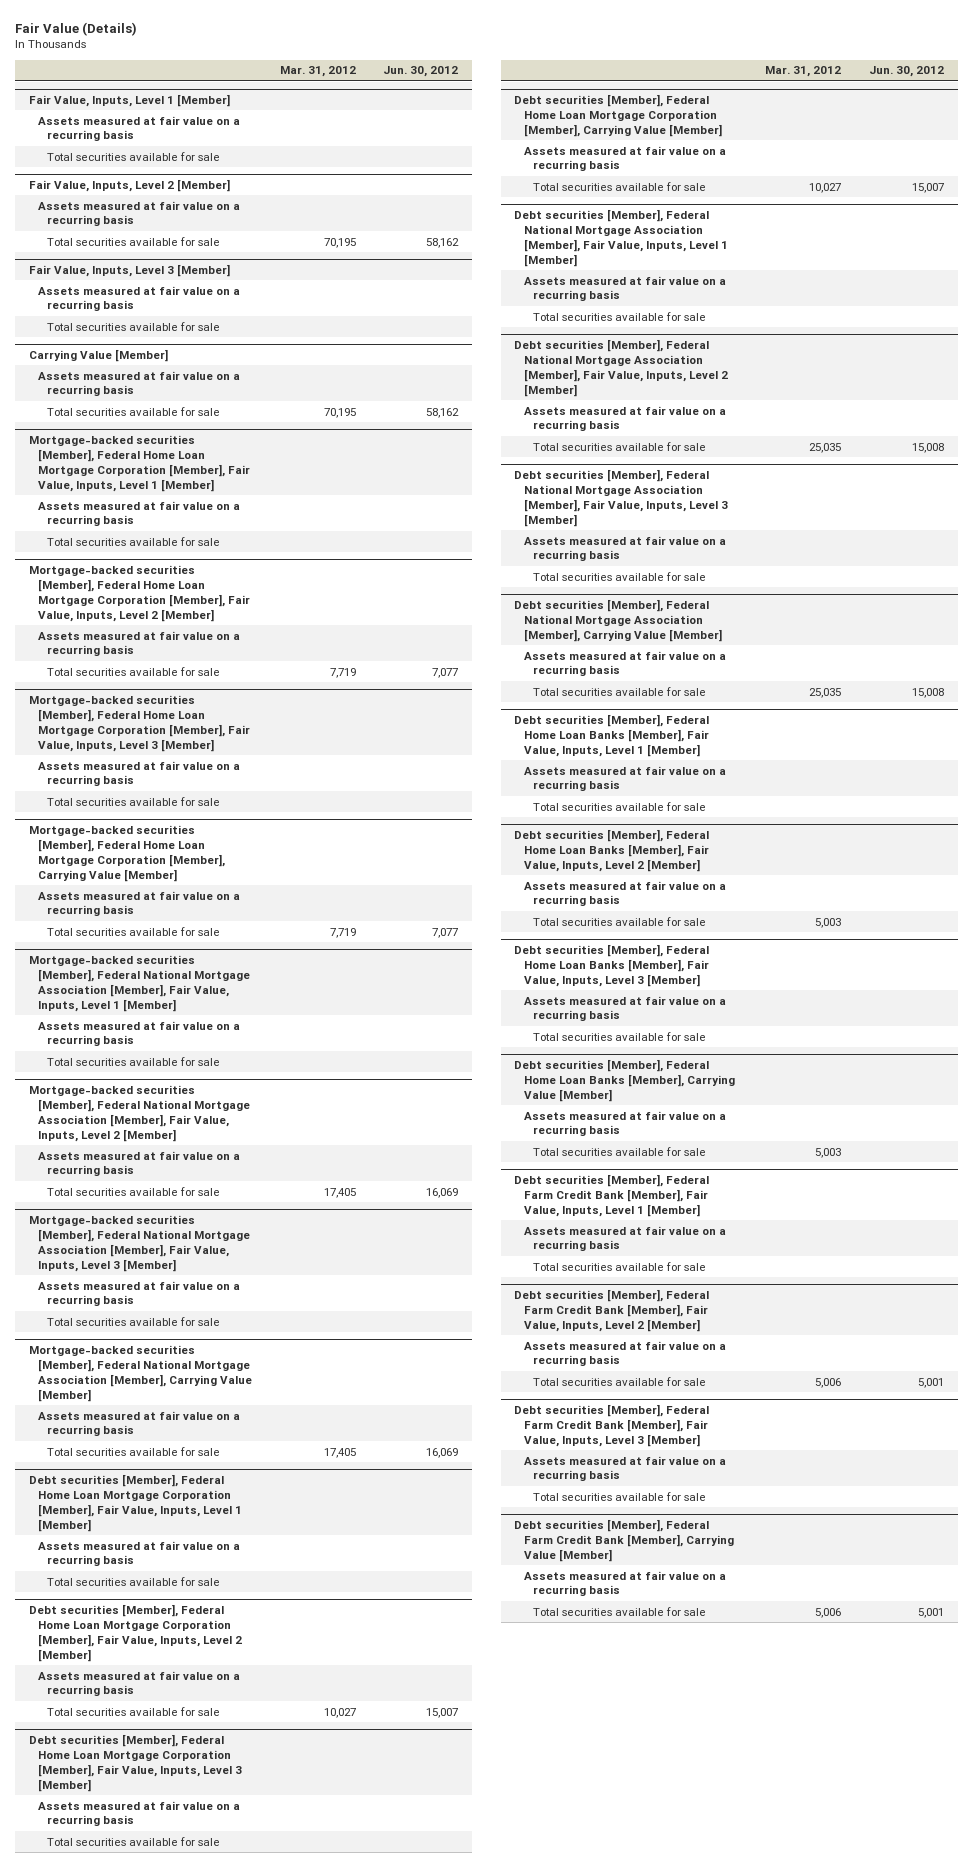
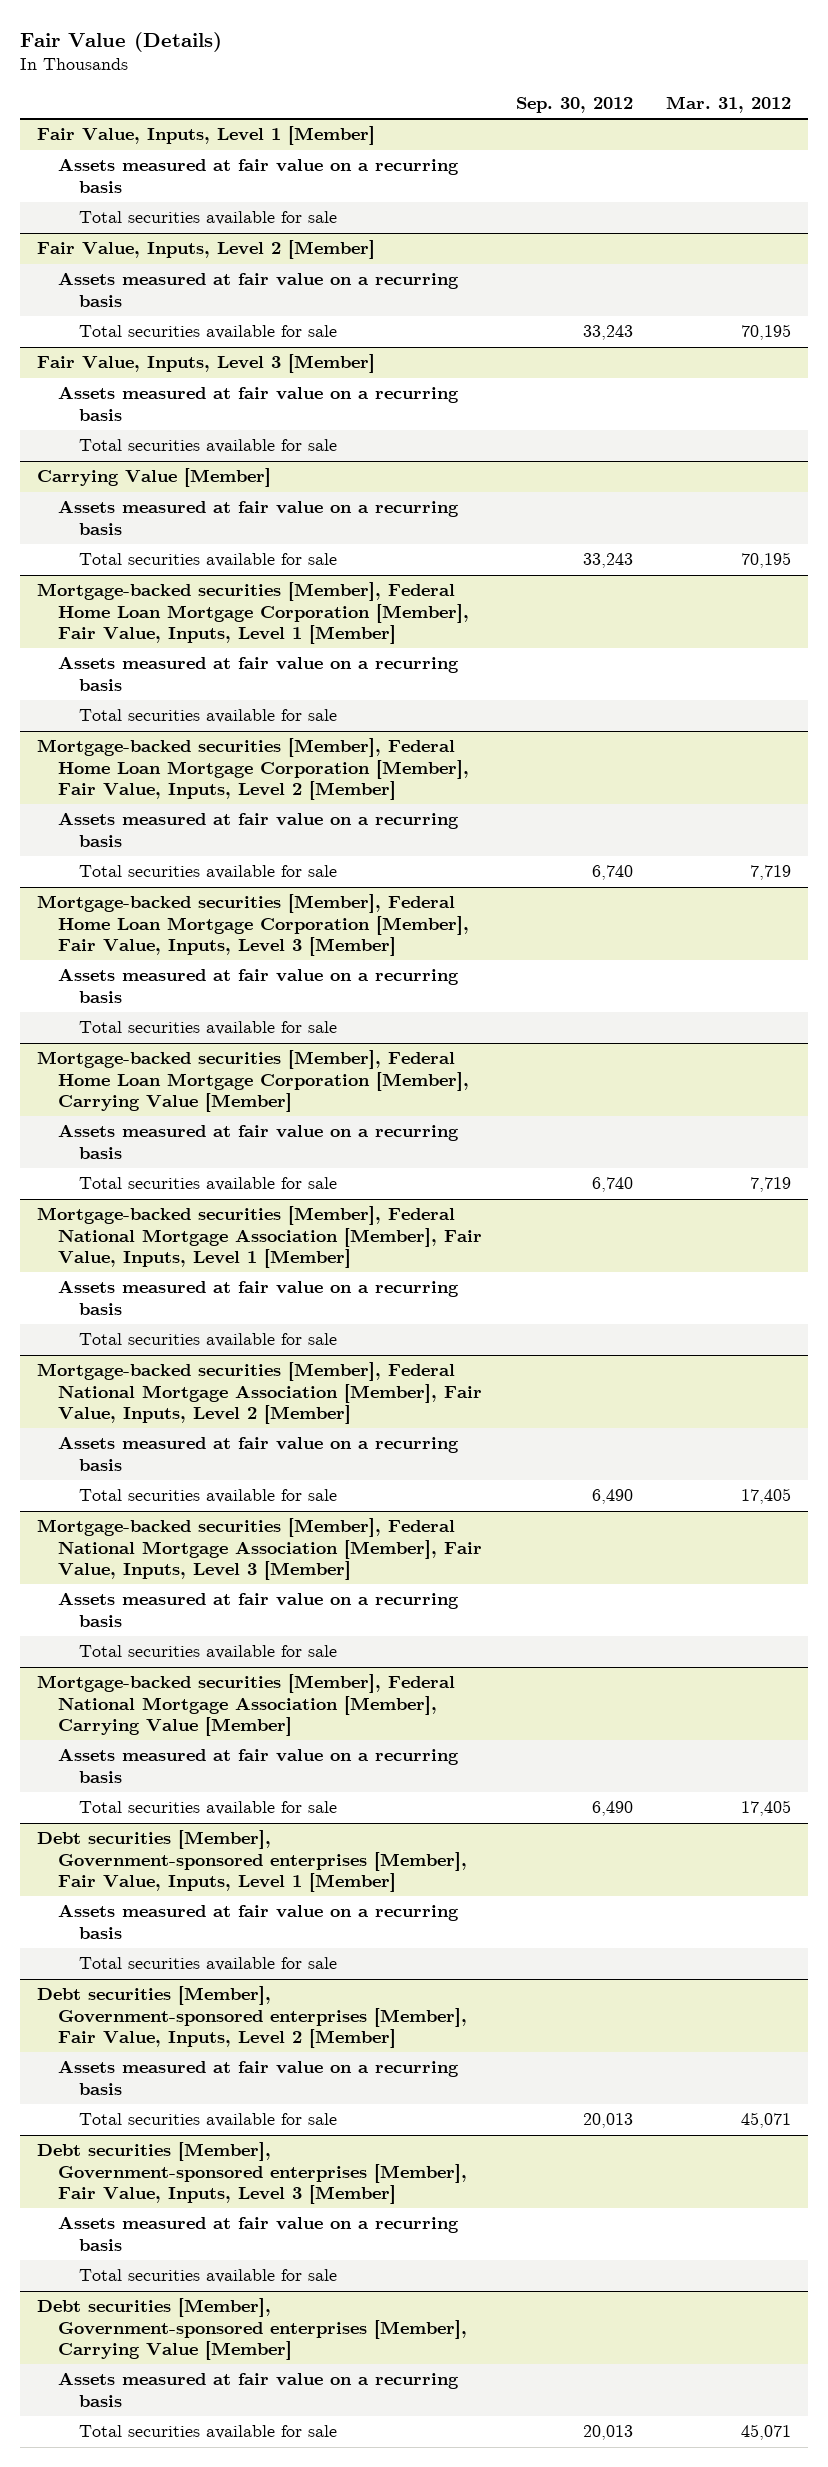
- | Mar. 31, 2012 | Jun. 30, 2012
+ | Sep. 30, 2012 | Mar. 31, 2012
- Debt securities [Member], Federal Home Loan Mortgage Corporation [Member], Fair Value, Inputs, Level 1 [Member]
- Assets measured at fair value on a recurring basis
- Total securities available for sale
- Debt securities [Member], Federal Home Loan Mortgage Corporation [Member], Fair Value, Inputs, Level 2 [Member]
- Assets measured at fair value on a recurring basis
- Total securities available for sale | 10,027 | 15,007
- Debt securities [Member], Federal Home Loan Mortgage Corporation [Member], Fair Value, Inputs, Level 3 [Member]
- Assets measured at fair value on a recurring basis
- Total securities available for sale
- Debt securities [Member], Federal Home Loan Mortgage Corporation [Member], Carrying Value [Member]
- Assets measured at fair value on a recurring basis
- Total securities available for sale | 10,027 | 15,007
- Debt securities [Member], Federal National Mortgage Association [Member], Fair Value, Inputs, Level 1 [Member]
- Assets measured at fair value on a recurring basis
- Total securities available for sale
- Debt securities [Member], Federal National Mortgage Association [Member], Fair Value, Inputs, Level 2 [Member]
- Assets measured at fair value on a recurring basis
- Total securities available for sale | 25,035 | 15,008
- Debt securities [Member], Federal National Mortgage Association [Member], Fair Value, Inputs, Level 3 [Member]
- Assets measured at fair value on a recurring basis
- Total securities available for sale
- Debt securities [Member], Federal National Mortgage Association [Member], Carrying Value [Member]
- Assets measured at fair value on a recurring basis
- Total securities available for sale | 25,035 | 15,008
- Debt securities [Member], Federal Home Loan Banks [Member], Fair Value, Inputs, Level 1 [Member]
- Assets measured at fair value on a recurring basis
- Total securities available for sale
- Debt securities [Member], Federal Home Loan Banks [Member], Fair Value, Inputs, Level 2 [Member]
- Assets measured at fair value on a recurring basis
- Total securities available for sale | 5,003 |
- Debt securities [Member], Federal Home Loan Banks [Member], Fair Value, Inputs, Level 3 [Member]
- Assets measured at fair value on a recurring basis
- Total securities available for sale
- Debt securities [Member], Federal Home Loan Banks [Member], Carrying Value [Member]
- Assets measured at fair value on a recurring basis
- Total securities available for sale | 5,003 |
- Debt securities [Member], Federal Farm Credit Bank [Member], Fair Value, Inputs, Level 1 [Member]
+ Debt securities [Member], Government-sponsored enterprises [Member], Fair Value, Inputs, Level 1 [Member]
- Debt securities [Member], Federal Farm Credit Bank [Member], Fair Value, Inputs, Level 2 [Member]
+ Debt securities [Member], Government-sponsored enterprises [Member], Fair Value, Inputs, Level 2 [Member]
- Total securities available for sale | 5,006 | 5,001
- Debt securities [Member], Federal Farm Credit Bank [Member], Fair Value, Inputs, Level 3 [Member]
+ Total securities available for sale | 20,013 | 45,071
+ Debt securities [Member], Government-sponsored enterprises [Member], Fair Value, Inputs, Level 3 [Member]
- Debt securities [Member], Federal Farm Credit Bank [Member], Carrying Value [Member]
+ Debt securities [Member], Government-sponsored enterprises [Member], Carrying Value [Member]
- Total securities available for sale | 5,006 | 5,001
+ Total securities available for sale | 20,013 | 45,071

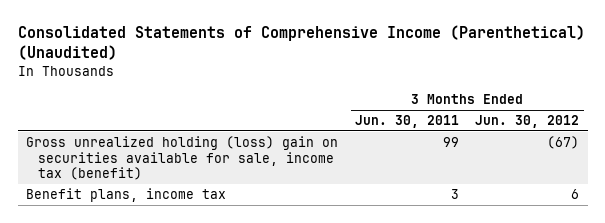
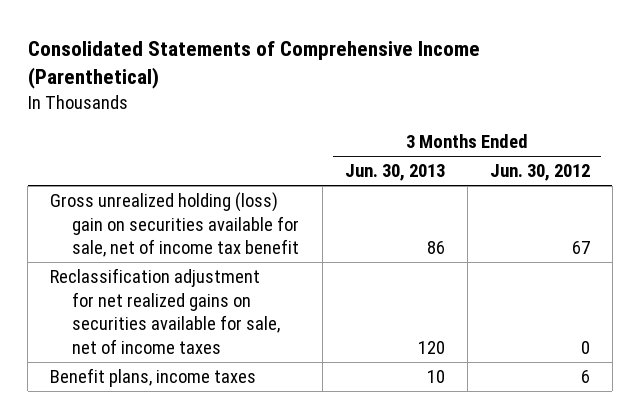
- Consolidated Statements of Comprehensive Income (Parenthetical) (Unaudited)
+ Consolidated Statements of Comprehensive Income (Parenthetical)
- | 3 Months Ended Jun. 30, 2011 | 3 Months Ended Jun. 30, 2012
+ | 3 Months Ended Jun. 30, 2013 | 3 Months Ended Jun. 30, 2012
- Gross unrealized holding (loss) gain on securities available for sale, income tax (benefit) | 99 | (67)
- Benefit plans, income tax | 3 | 6
+ Gross unrealized holding (loss) gain on securities available for sale, net of income tax benefit | 86 | 67
+ Reclassification adjustment for net realized gains on securities available for sale, net of income taxes | 120 | 0
+ Benefit plans, income taxes | 10 | 6

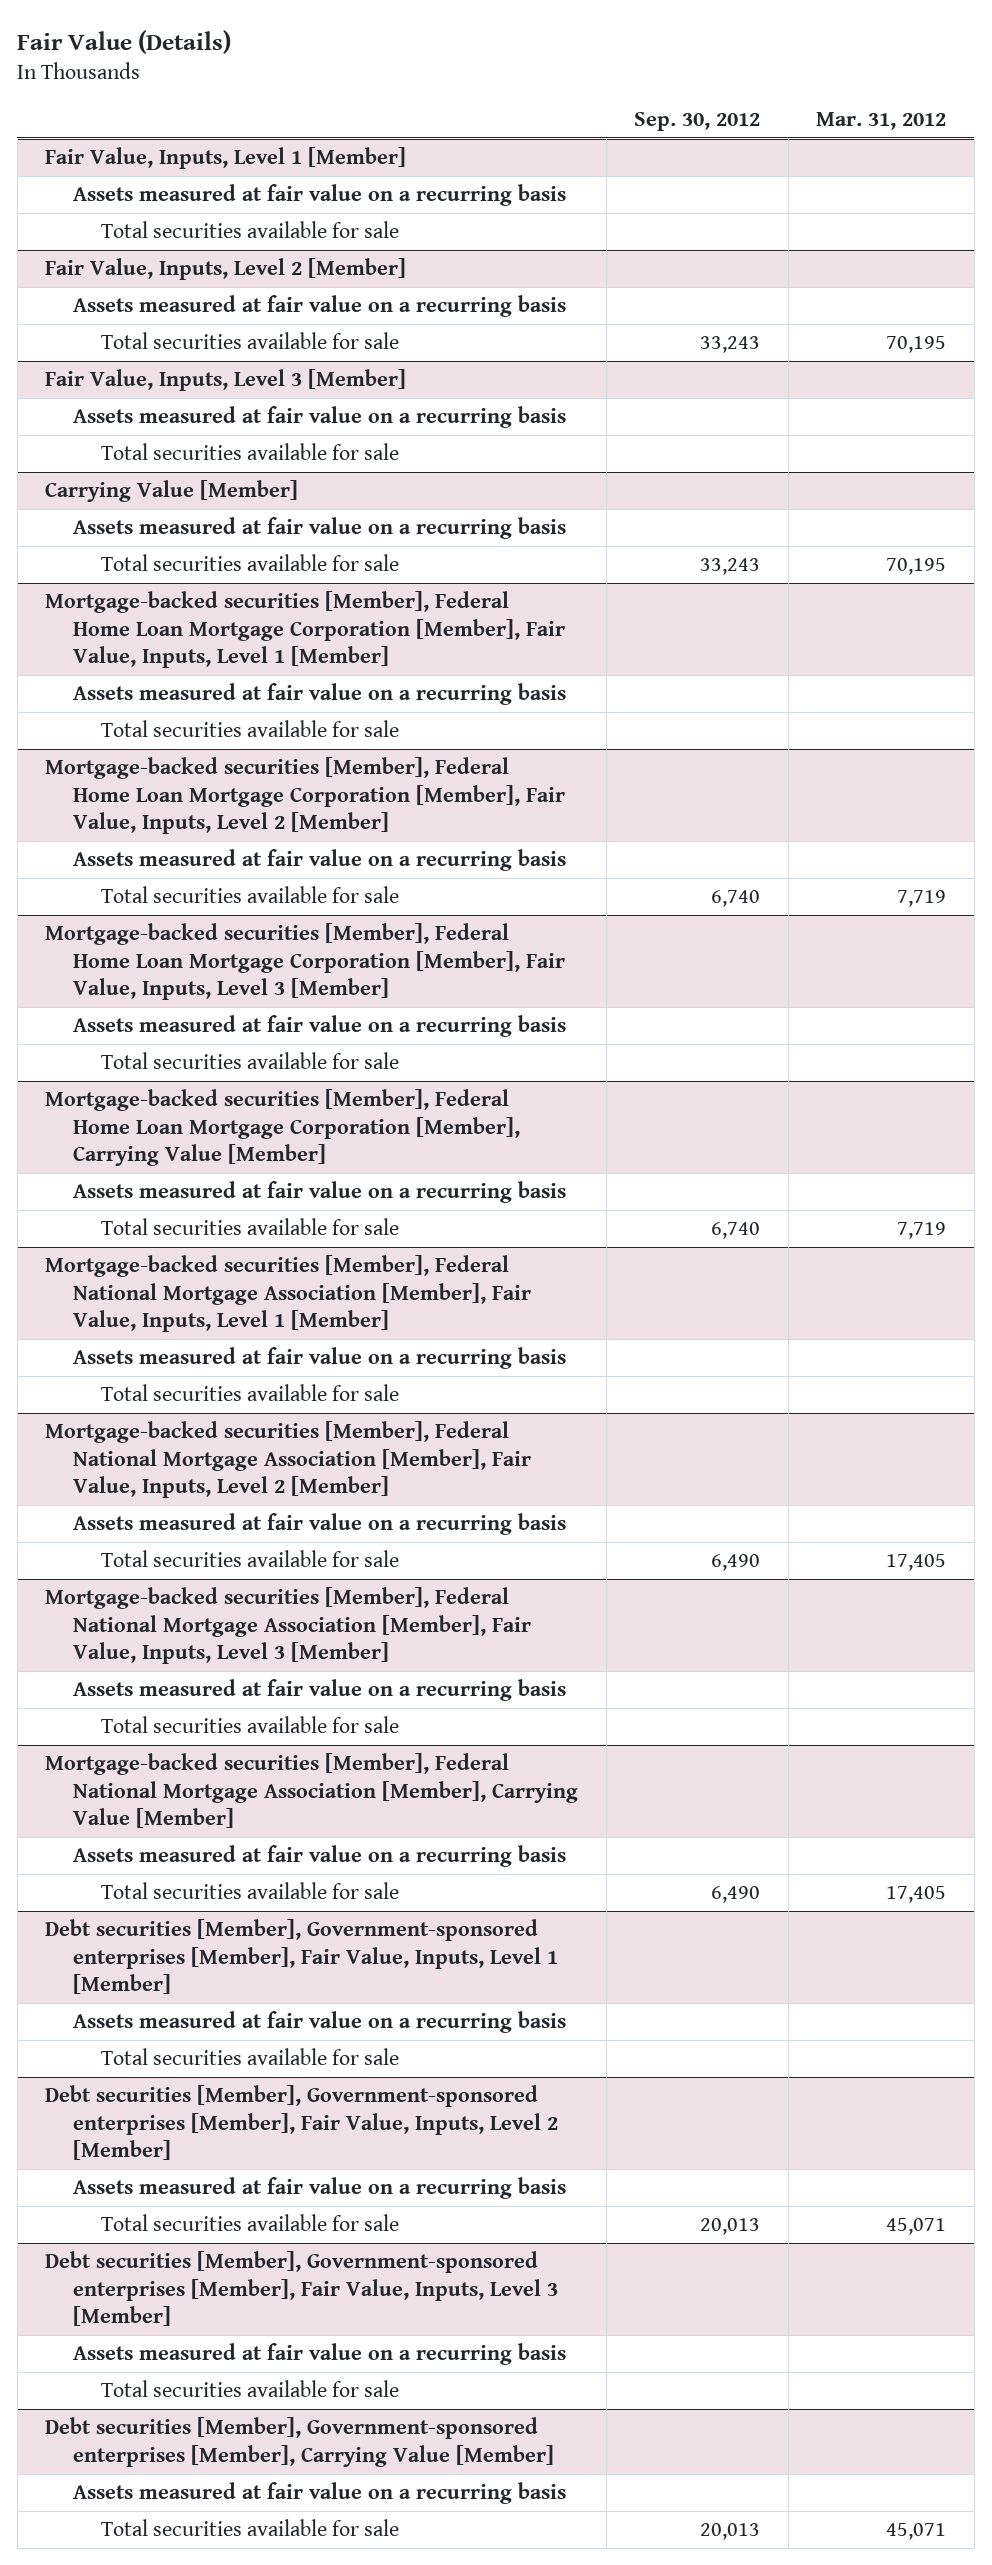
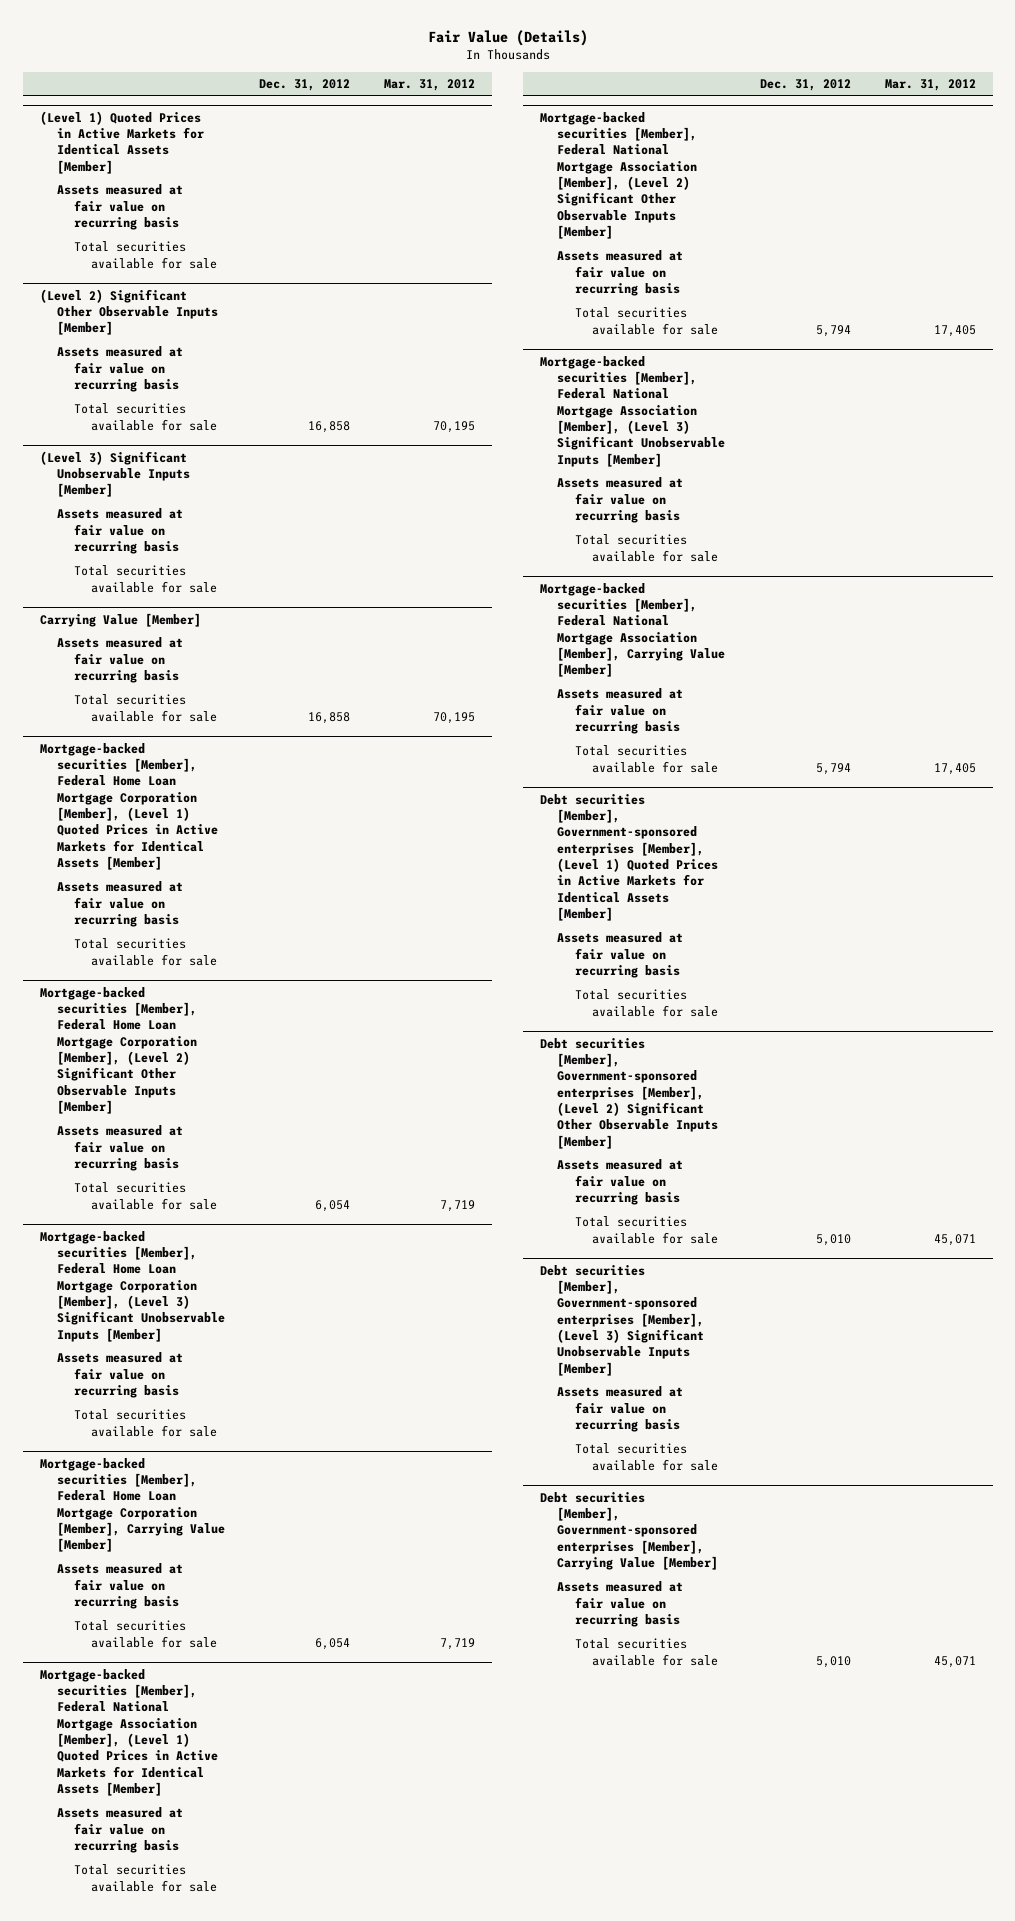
- | Sep. 30, 2012 | Mar. 31, 2012
+ | Dec. 31, 2012 | Mar. 31, 2012
- Fair Value, Inputs, Level 1 [Member]
- Assets measured at fair value on a recurring basis
+ (Level 1) Quoted Prices in Active Markets for Identical Assets [Member]
+ Assets measured at fair value on recurring basis
- Fair Value, Inputs, Level 2 [Member]
- Assets measured at fair value on a recurring basis
+ (Level 2) Significant Other Observable Inputs [Member]
+ Assets measured at fair value on recurring basis
- Fair Value, Inputs, Level 3 [Member]
- Assets measured at fair value on a recurring basis
+ (Level 3) Significant Unobservable Inputs [Member]
+ Assets measured at fair value on recurring basis
@ Carrying Value [Member]
- Assets measured at fair value on a recurring basis
+ Assets measured at fair value on recurring basis
- Mortgage-backed securities [Member], Federal Home Loan Mortgage Corporation [Member], Fair Value, Inputs, Level 1 [Member]
- Assets measured at fair value on a recurring basis
+ Mortgage-backed securities [Member], Federal Home Loan Mortgage Corporation [Member], (Level 1) Quoted Prices in Active Markets for Identical Assets [Member]
+ Assets measured at fair value on recurring basis
- Mortgage-backed securities [Member], Federal Home Loan Mortgage Corporation [Member], Fair Value, Inputs, Level 2 [Member]
- Assets measured at fair value on a recurring basis
+ Mortgage-backed securities [Member], Federal Home Loan Mortgage Corporation [Member], (Level 2) Significant Other Observable Inputs [Member]
+ Assets measured at fair value on recurring basis
- Mortgage-backed securities [Member], Federal Home Loan Mortgage Corporation [Member], Fair Value, Inputs, Level 3 [Member]
- Assets measured at fair value on a recurring basis
+ Mortgage-backed securities [Member], Federal Home Loan Mortgage Corporation [Member], (Level 3) Significant Unobservable Inputs [Member]
+ Assets measured at fair value on recurring basis
@ Mortgage-backed securities [Member], Federal Home Loan Mortgage Corporation [Member], Carrying Value [Member]
- Assets measured at fair value on a recurring basis
+ Assets measured at fair value on recurring basis
- Mortgage-backed securities [Member], Federal National Mortgage Association [Member], Fair Value, Inputs, Level 1 [Member]
- Assets measured at fair value on a recurring basis
+ Mortgage-backed securities [Member], Federal National Mortgage Association [Member], (Level 1) Quoted Prices in Active Markets for Identical Assets [Member]
+ Assets measured at fair value on recurring basis
- Mortgage-backed securities [Member], Federal National Mortgage Association [Member], Fair Value, Inputs, Level 2 [Member]
- Assets measured at fair value on a recurring basis
+ Mortgage-backed securities [Member], Federal National Mortgage Association [Member], (Level 2) Significant Other Observable Inputs [Member]
+ Assets measured at fair value on recurring basis
- Mortgage-backed securities [Member], Federal National Mortgage Association [Member], Fair Value, Inputs, Level 3 [Member]
- Assets measured at fair value on a recurring basis
+ Mortgage-backed securities [Member], Federal National Mortgage Association [Member], (Level 3) Significant Unobservable Inputs [Member]
+ Assets measured at fair value on recurring basis
@ Mortgage-backed securities [Member], Federal National Mortgage Association [Member], Carrying Value [Member]
- Assets measured at fair value on a recurring basis
+ Assets measured at fair value on recurring basis
- Debt securities [Member], Government-sponsored enterprises [Member], Fair Value, Inputs, Level 1 [Member]
- Assets measured at fair value on a recurring basis
+ Debt securities [Member], Government-sponsored enterprises [Member], (Level 1) Quoted Prices in Active Markets for Identical Assets [Member]
+ Assets measured at fair value on recurring basis
- Debt securities [Member], Government-sponsored enterprises [Member], Fair Value, Inputs, Level 2 [Member]
- Assets measured at fair value on a recurring basis
+ Debt securities [Member], Government-sponsored enterprises [Member], (Level 2) Significant Other Observable Inputs [Member]
+ Assets measured at fair value on recurring basis
- Debt securities [Member], Government-sponsored enterprises [Member], Fair Value, Inputs, Level 3 [Member]
- Assets measured at fair value on a recurring basis
+ Debt securities [Member], Government-sponsored enterprises [Member], (Level 3) Significant Unobservable Inputs [Member]
+ Assets measured at fair value on recurring basis
@ Debt securities [Member], Government-sponsored enterprises [Member], Carrying Value [Member]
- Assets measured at fair value on a recurring basis
+ Assets measured at fair value on recurring basis

